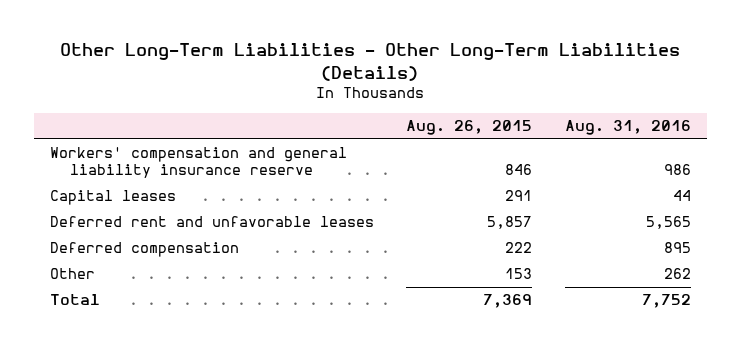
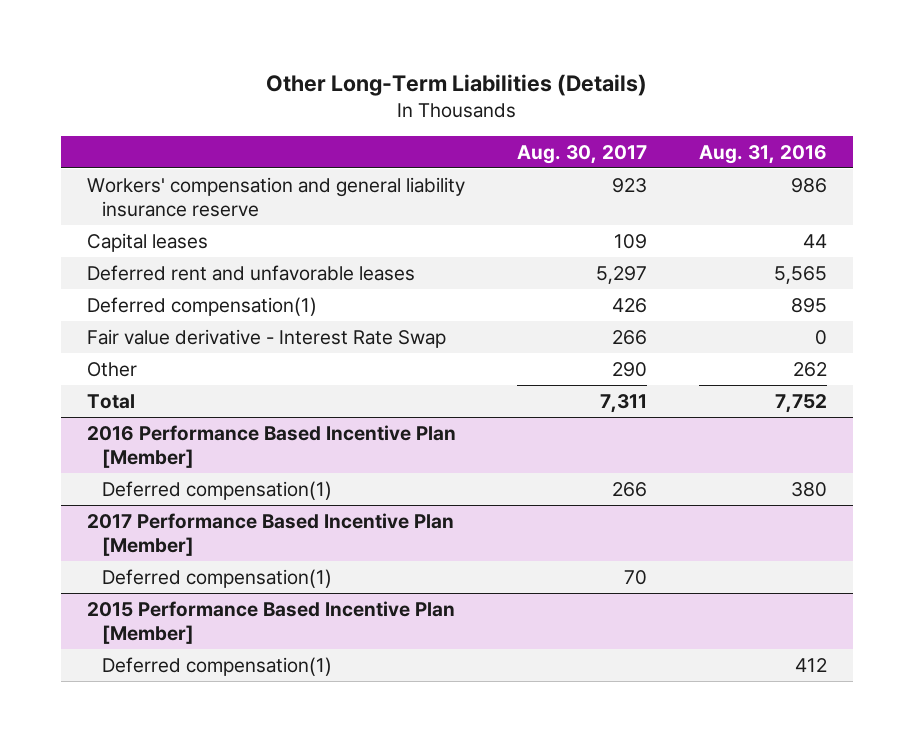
- Other Long-Term Liabilities - Other Long-Term Liabilities (Details)
+ Other Long-Term Liabilities (Details)
- | Aug. 26, 2015 | Aug. 31, 2016
+ | Aug. 30, 2017 | Aug. 31, 2016
- Deferred compensation | 222 | 895
+ Deferred compensation(1) | 426 | 895
+ Fair value derivative - Interest Rate Swap | 266 | 0
+ 2016 Performance Based Incentive Plan [Member]
+ Deferred compensation(1) | 266 | 380
+ 2017 Performance Based Incentive Plan [Member]
+ Deferred compensation(1) | 70 |
+ 2015 Performance Based Incentive Plan [Member]
+ Deferred compensation(1) | | 412

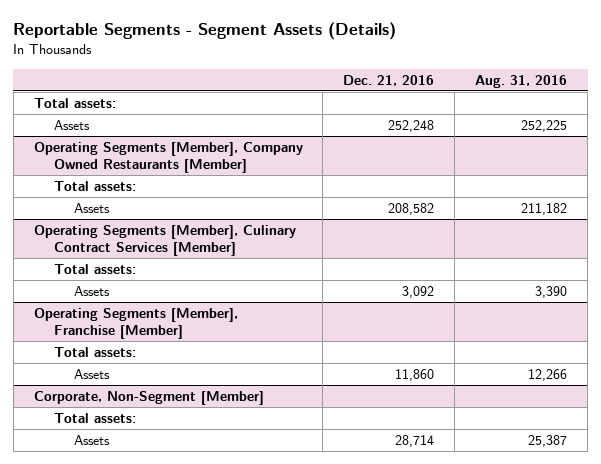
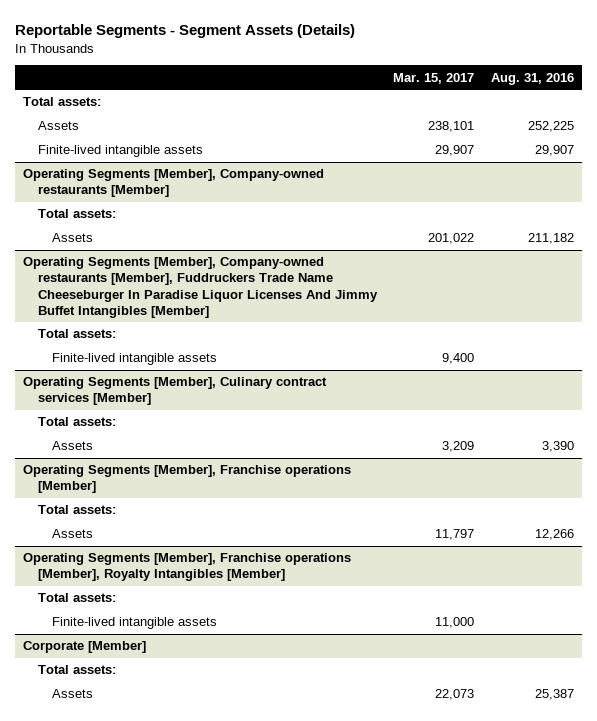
- | Dec. 21, 2016 | Aug. 31, 2016
+ | Mar. 15, 2017 | Aug. 31, 2016
- Operating Segments [Member], Company Owned Restaurants [Member]
+ Finite-lived intangible assets | 29,907 | 29,907
+ Operating Segments [Member], Company-owned restaurants [Member]
- Operating Segments [Member], Culinary Contract Services [Member]
+ Operating Segments [Member], Company-owned restaurants [Member], Fuddruckers Trade Name Cheeseburger In Paradise Liquor Licenses And Jimmy Buffet Intangibles [Member]
+ Finite-lived intangible assets | 9,400 |
+ Operating Segments [Member], Culinary contract services [Member]
+ Total assets:
- Operating Segments [Member], Franchise [Member]
+ Operating Segments [Member], Franchise operations [Member]
- Corporate, Non-Segment [Member]
+ Operating Segments [Member], Franchise operations [Member], Royalty Intangibles [Member]
+ Finite-lived intangible assets | 11,000 |
+ Corporate [Member]
+ Total assets:

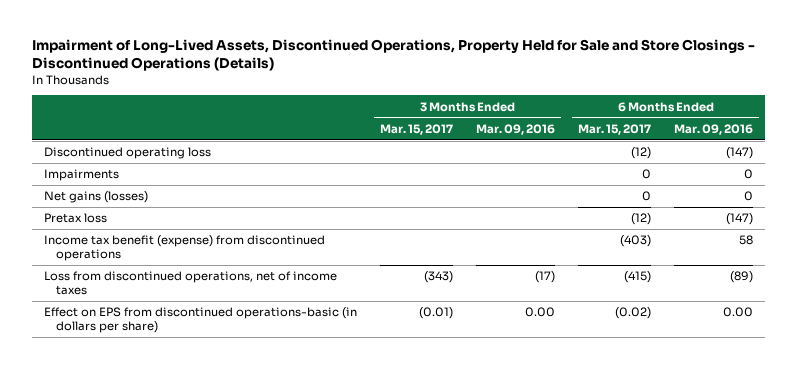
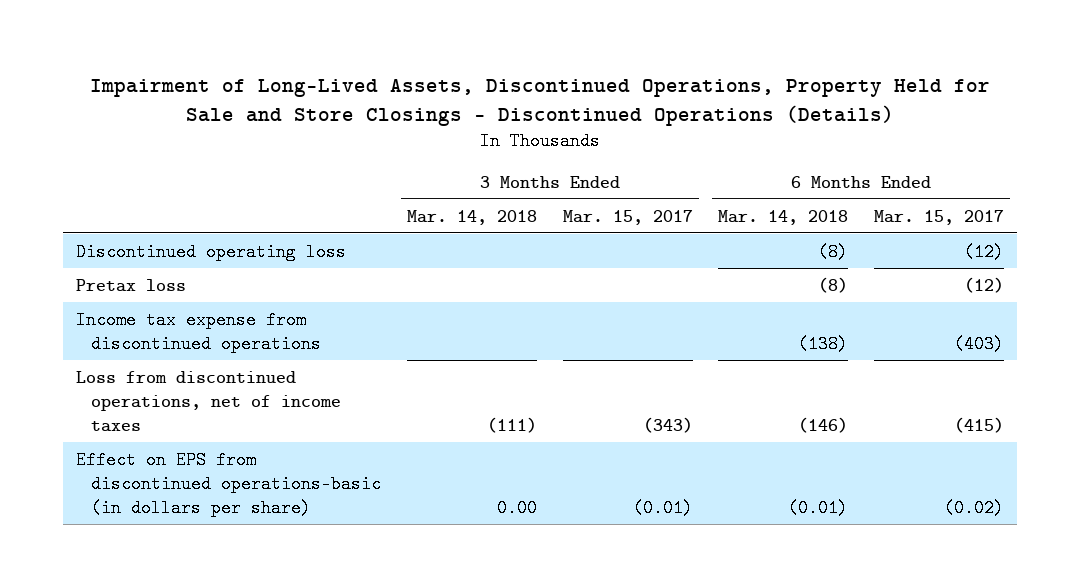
- | 3 Months Ended Mar. 15, 2017 | 3 Months Ended Mar. 09, 2016 | 6 Months Ended Mar. 15, 2017 | 6 Months Ended Mar. 09, 2016
+ | 3 Months Ended Mar. 14, 2018 | 3 Months Ended Mar. 15, 2017 | 6 Months Ended Mar. 14, 2018 | 6 Months Ended Mar. 15, 2017
- Impairments | | | 0 | 0
- Net gains (losses) | | | 0 | 0
- Income tax benefit (expense) from discontinued operations | | | (403) | 58
+ Income tax expense from discontinued operations | | | (138) | (403)

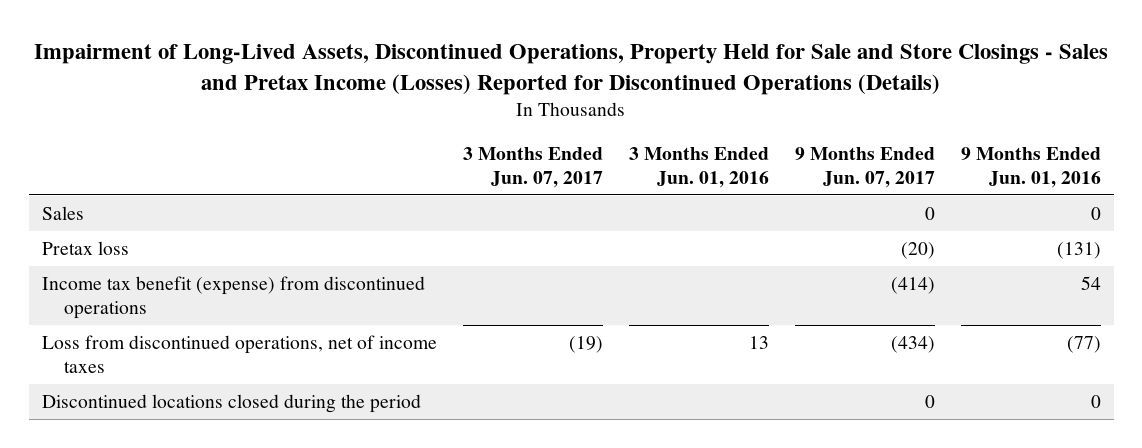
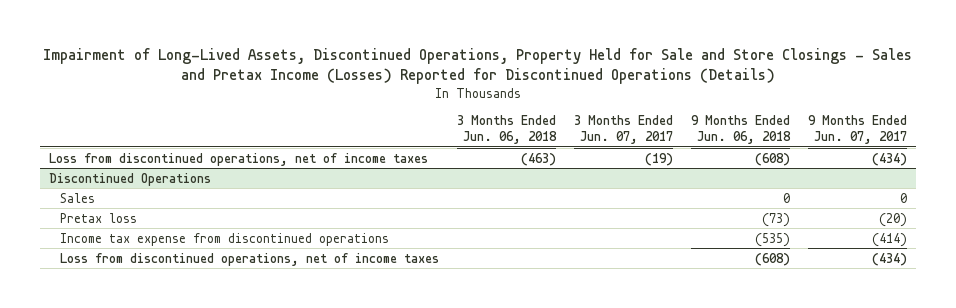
- | 3 Months Ended Jun. 07, 2017 | 3 Months Ended Jun. 01, 2016 | 9 Months Ended Jun. 07, 2017 | 9 Months Ended Jun. 01, 2016
+ | 3 Months Ended Jun. 06, 2018 | 3 Months Ended Jun. 07, 2017 | 9 Months Ended Jun. 06, 2018 | 9 Months Ended Jun. 07, 2017
moved up: Loss from discontinued operations, net of income taxes | (463) | (19) | (608) | (434)
+ Discontinued Operations
- Income tax benefit (expense) from discontinued operations | | | (414) | 54
- Discontinued locations closed during the period | | | 0 | 0
+ Income tax expense from discontinued operations | | | (535) | (414)
+ Loss from discontinued operations, net of income taxes | | | (608) | (434)

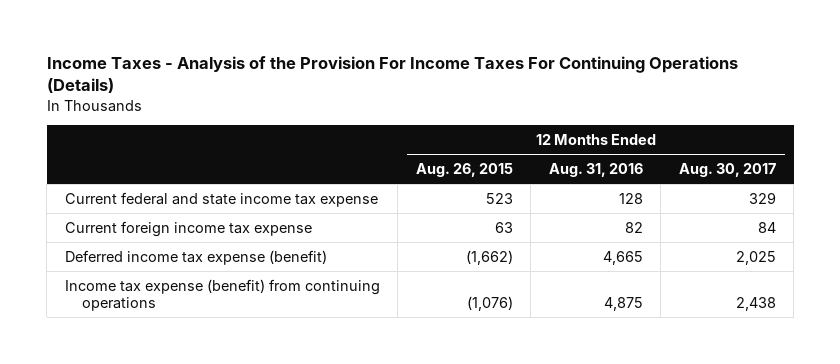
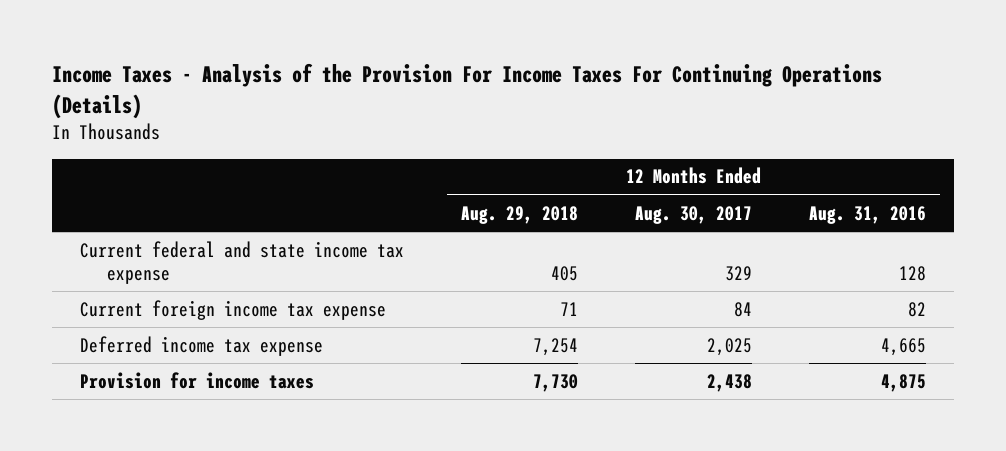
- | 12 Months Ended Aug. 26, 2015 | 12 Months Ended Aug. 31, 2016 | 12 Months Ended Aug. 30, 2017
+ | 12 Months Ended Aug. 29, 2018 | 12 Months Ended Aug. 30, 2017 | 12 Months Ended Aug. 31, 2016
- Deferred income tax expense (benefit) | (1,662) | 4,665 | 2,025
- Income tax expense (benefit) from continuing operations | (1,076) | 4,875 | 2,438
+ Deferred income tax expense | 7,254 | 2,025 | 4,665
+ Provision for income taxes | 7,730 | 2,438 | 4,875

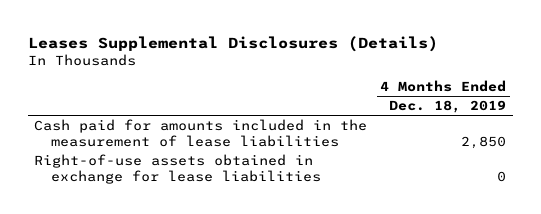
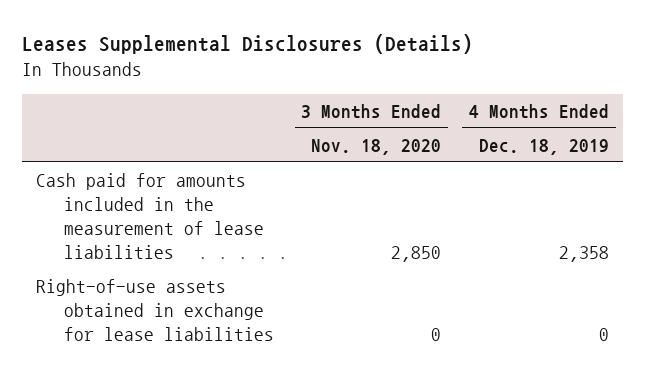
- | 4 Months Ended Dec. 18, 2019
+ | 3 Months Ended Nov. 18, 2020 | 4 Months Ended Dec. 18, 2019
- Cash paid for amounts included in the measurement of lease liabilities | 2,850
+ Cash paid for amounts included in the measurement of lease liabilities | 2,850 | 2,358

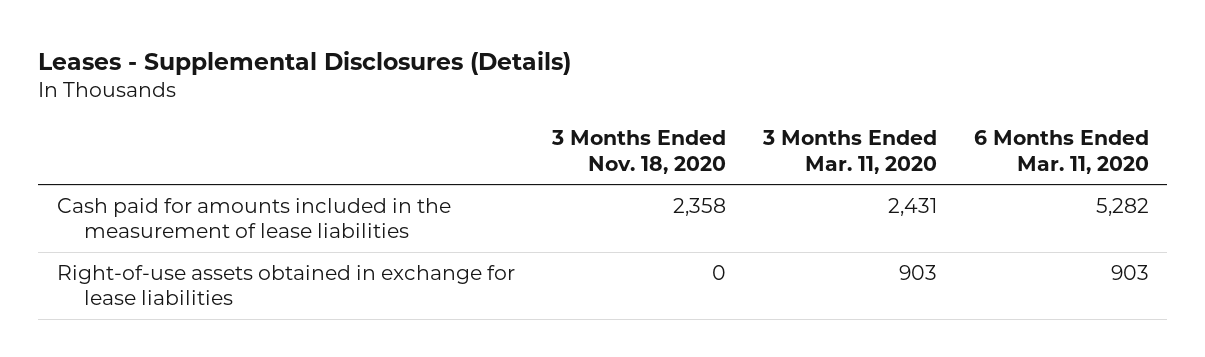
- Leases Supplemental Disclosures (Details)
+ Leases - Supplemental Disclosures (Details)
- | 3 Months Ended Nov. 18, 2020 | 4 Months Ended Dec. 18, 2019
+ | 3 Months Ended Nov. 18, 2020 | 3 Months Ended Mar. 11, 2020 | 6 Months Ended Mar. 11, 2020
- Cash paid for amounts included in the measurement of lease liabilities | 2,850 | 2,358
+ Cash paid for amounts included in the measurement of lease liabilities | 2,358 | 2,431 | 5,282

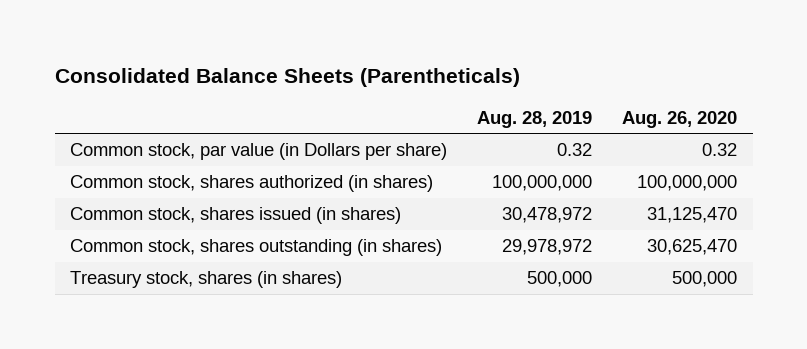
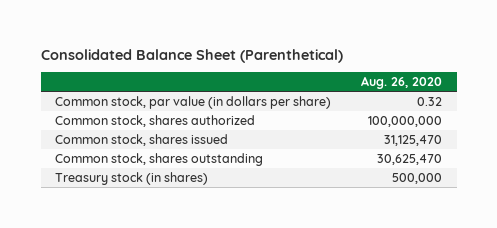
- Consolidated Balance Sheets (Parentheticals)
+ Consolidated Balance Sheet (Parenthetical)
- | Aug. 28, 2019 | Aug. 26, 2020
+ | Aug. 26, 2020
- Common stock, par value (in Dollars per share) | 0.32 | 0.32
- Common stock, shares authorized (in shares) | 100,000,000 | 100,000,000
- Common stock, shares issued (in shares) | 30,478,972 | 31,125,470
- Common stock, shares outstanding (in shares) | 29,978,972 | 30,625,470
- Treasury stock, shares (in shares) | 500,000 | 500,000
+ Common stock, par value (in dollars per share) | 0.32
+ Common stock, shares authorized | 100,000,000
+ Common stock, shares issued | 31,125,470
+ Common stock, shares outstanding | 30,625,470
+ Treasury stock (in shares) | 500,000

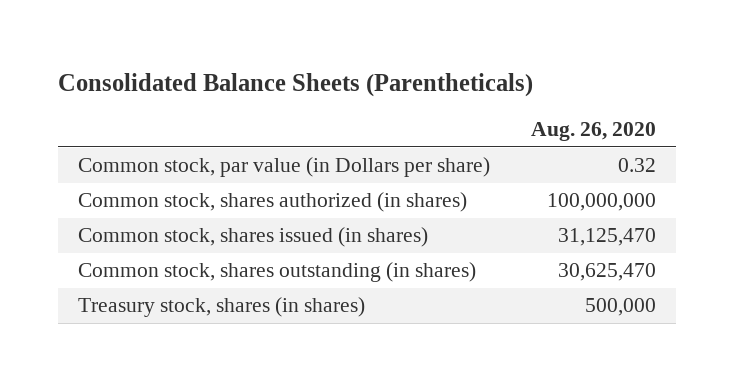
- Consolidated Balance Sheet (Parenthetical)
+ Consolidated Balance Sheets (Parentheticals)
- Common stock, par value (in dollars per share) | 0.32
- Common stock, shares authorized | 100,000,000
- Common stock, shares issued | 31,125,470
- Common stock, shares outstanding | 30,625,470
- Treasury stock (in shares) | 500,000
+ Common stock, par value (in Dollars per share) | 0.32
+ Common stock, shares authorized (in shares) | 100,000,000
+ Common stock, shares issued (in shares) | 31,125,470
+ Common stock, shares outstanding (in shares) | 30,625,470
+ Treasury stock, shares (in shares) | 500,000

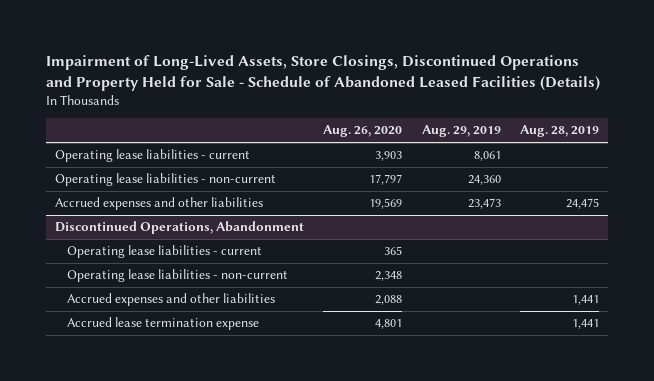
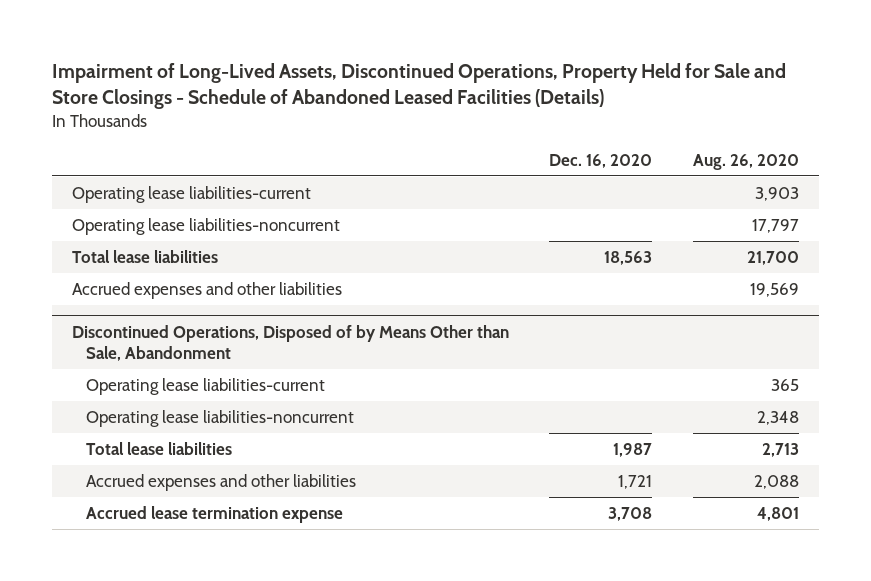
- Impairment of Long-Lived Assets, Store Closings, Discontinued Operations and Property Held for Sale - Schedule of Abandoned Leased Facilities (Details)
+ Impairment of Long-Lived Assets, Discontinued Operations, Property Held for Sale and Store Closings - Schedule of Abandoned Leased Facilities (Details)
- | Aug. 26, 2020 | Aug. 29, 2019 | Aug. 28, 2019
+ | Dec. 16, 2020 | Aug. 26, 2020
- Operating lease liabilities - current | 3,903 | 8,061 |
- Operating lease liabilities - non-current | 17,797 | 24,360 |
+ Operating lease liabilities-current | | 3,903
+ Operating lease liabilities-noncurrent | | 17,797
+ Total lease liabilities | 18,563 | 21,700
- Discontinued Operations, Abandonment
- Operating lease liabilities - current | 365 | |
- Operating lease liabilities - non-current | 2,348 | |
+ Discontinued Operations, Disposed of by Means Other than Sale, Abandonment
+ Operating lease liabilities-current | | 365
+ Operating lease liabilities-noncurrent | | 2,348
+ Total lease liabilities | 1,987 | 2,713

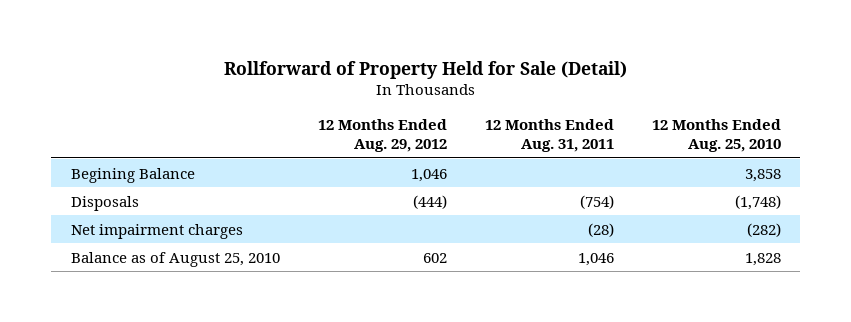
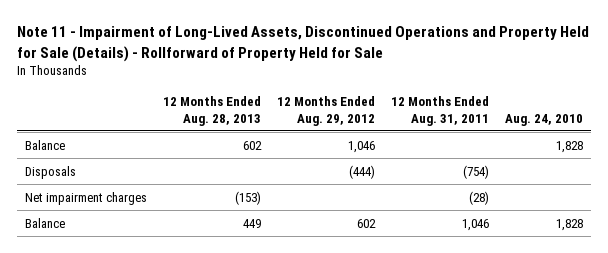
- Rollforward of Property Held for Sale (Detail)
+ Note 11 - Impairment of Long-Lived Assets, Discontinued Operations and Property Held for Sale (Details) - Rollforward of Property Held for Sale
- | 12 Months Ended Aug. 29, 2012 | 12 Months Ended Aug. 31, 2011 | 12 Months Ended Aug. 25, 2010
+ | 12 Months Ended Aug. 28, 2013 | 12 Months Ended Aug. 29, 2012 | 12 Months Ended Aug. 31, 2011 | Aug. 24, 2010
- Begining Balance | 1,046 | | 3,858
+ Balance | 602 | 1,046 | | 1,828
- Balance as of August 25, 2010 | 602 | 1,046 | 1,828
+ Balance | 449 | 602 | 1,046 | 1,828

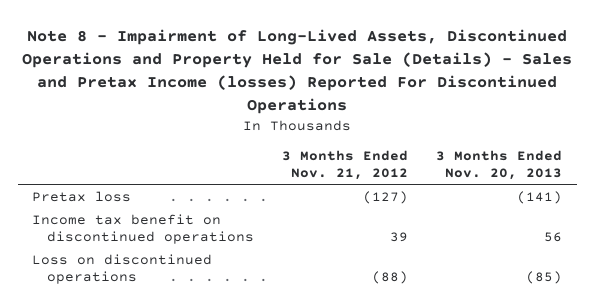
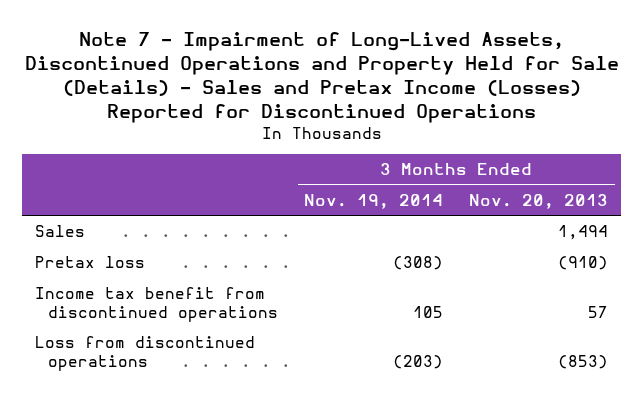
- Note 8 - Impairment of Long-Lived Assets, Discontinued Operations and Property Held for Sale (Details) - Sales and Pretax Income (losses) Reported For Discontinued Operations
+ Note 7 - Impairment of Long-Lived Assets, Discontinued Operations and Property Held for Sale (Details) - Sales and Pretax Income (Losses) Reported for Discontinued Operations
- | 3 Months Ended Nov. 21, 2012 | 3 Months Ended Nov. 20, 2013
+ | 3 Months Ended Nov. 19, 2014 | 3 Months Ended Nov. 20, 2013
- Pretax loss | (127) | (141)
- Income tax benefit on discontinued operations | 39 | 56
- Loss on discontinued operations | (88) | (85)
+ Sales | | 1,494
+ Pretax loss | (308) | (910)
+ Income tax benefit from discontinued operations | 105 | 57
+ Loss from discontinued operations | (203) | (853)

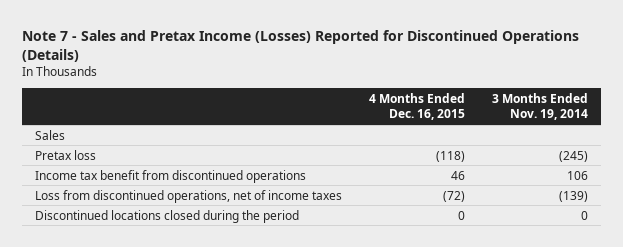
- Note 7 - Impairment of Long-Lived Assets, Discontinued Operations and Property Held for Sale (Details) - Sales and Pretax Income (Losses) Reported for Discontinued Operations
+ Note 7 - Sales and Pretax Income (Losses) Reported for Discontinued Operations (Details)
- | 3 Months Ended Nov. 19, 2014 | 3 Months Ended Nov. 20, 2013
+ | 4 Months Ended Dec. 16, 2015 | 3 Months Ended Nov. 19, 2014
- Pretax loss | (308) | (910)
- Income tax benefit from discontinued operations | 105 | 57
- Loss from discontinued operations | (203) | (853)
+ Pretax loss | (118) | (245)
+ Income tax benefit from discontinued operations | 46 | 106
+ Loss from discontinued operations, net of income taxes | (72) | (139)
+ Discontinued locations closed during the period | 0 | 0

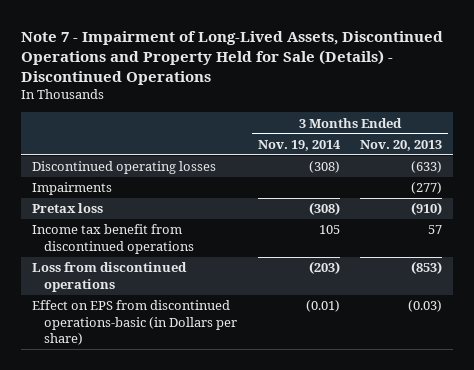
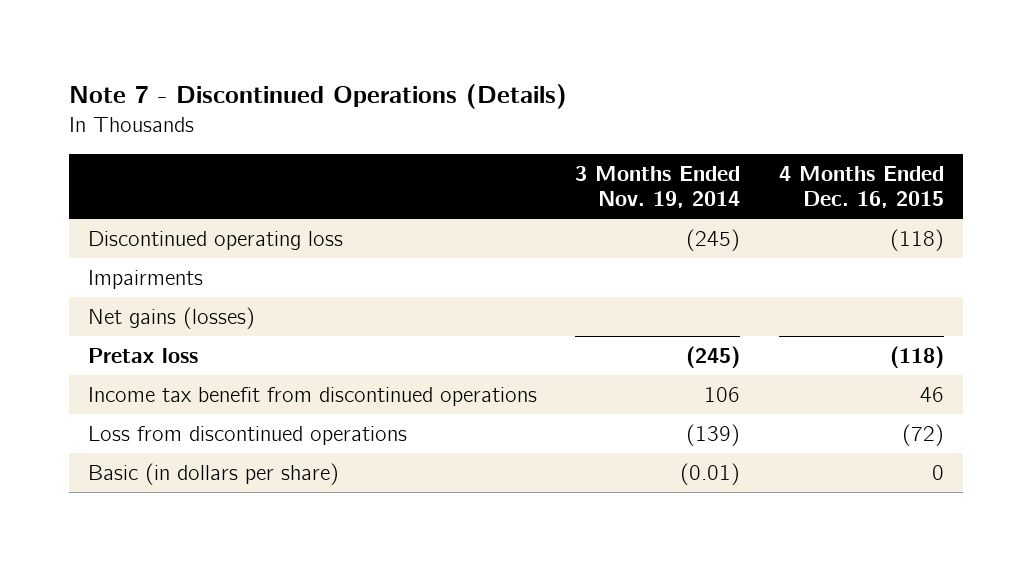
- Note 7 - Impairment of Long-Lived Assets, Discontinued Operations and Property Held for Sale (Details) - Discontinued Operations
+ Note 7 - Discontinued Operations (Details)
- | 3 Months Ended Nov. 19, 2014 | 3 Months Ended Nov. 20, 2013
+ | 3 Months Ended Nov. 19, 2014 | 4 Months Ended Dec. 16, 2015
- Discontinued operating losses | (308) | (633)
+ Discontinued operating loss | (245) | (118)
- Pretax loss | (308) | (910)
- Income tax benefit from discontinued operations | 105 | 57
- Loss from discontinued operations | (203) | (853)
- Effect on EPS from discontinued operations-basic (in Dollars per share) | (0.01) | (0.03)
+ Net gains (losses)
+ Pretax loss | (245) | (118)
+ Income tax benefit from discontinued operations | 106 | 46
+ Loss from discontinued operations | (139) | (72)
+ Basic (in dollars per share) | (0.01) | 0

